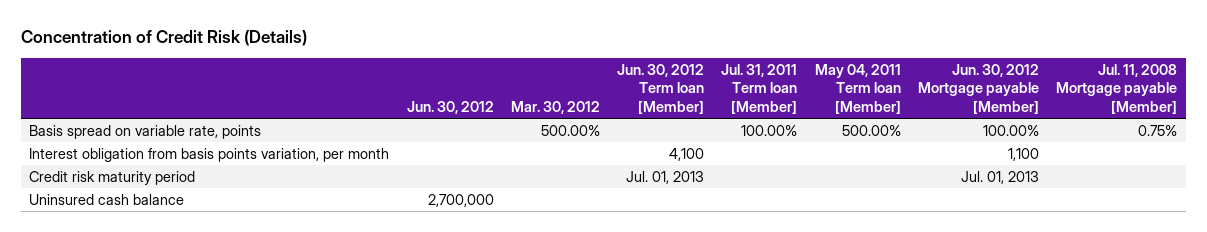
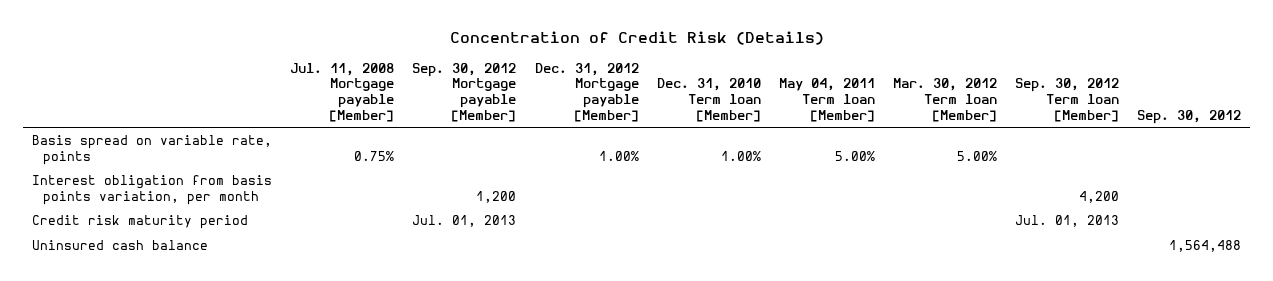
- | Jun. 30, 2012 | Mar. 30, 2012 | Jun. 30, 2012 Term loan [Member] | Jul. 31, 2011 Term loan [Member] | May 04, 2011 Term loan [Member] | Jun. 30, 2012 Mortgage payable [Member] | Jul. 11, 2008 Mortgage payable [Member]
+ | Jul. 11, 2008 Mortgage payable [Member] | Sep. 30, 2012 Mortgage payable [Member] | Dec. 31, 2012 Mortgage payable [Member] | Dec. 31, 2010 Term loan [Member] | May 04, 2011 Term loan [Member] | Mar. 30, 2012 Term loan [Member] | Sep. 30, 2012 Term loan [Member] | Sep. 30, 2012
- Basis spread on variable rate, points | | 500.00% | | 100.00% | 500.00% | 100.00% | 0.75%
+ Basis spread on variable rate, points | 0.75% | | 1.00% | 1.00% | 5.00% | 5.00% | |

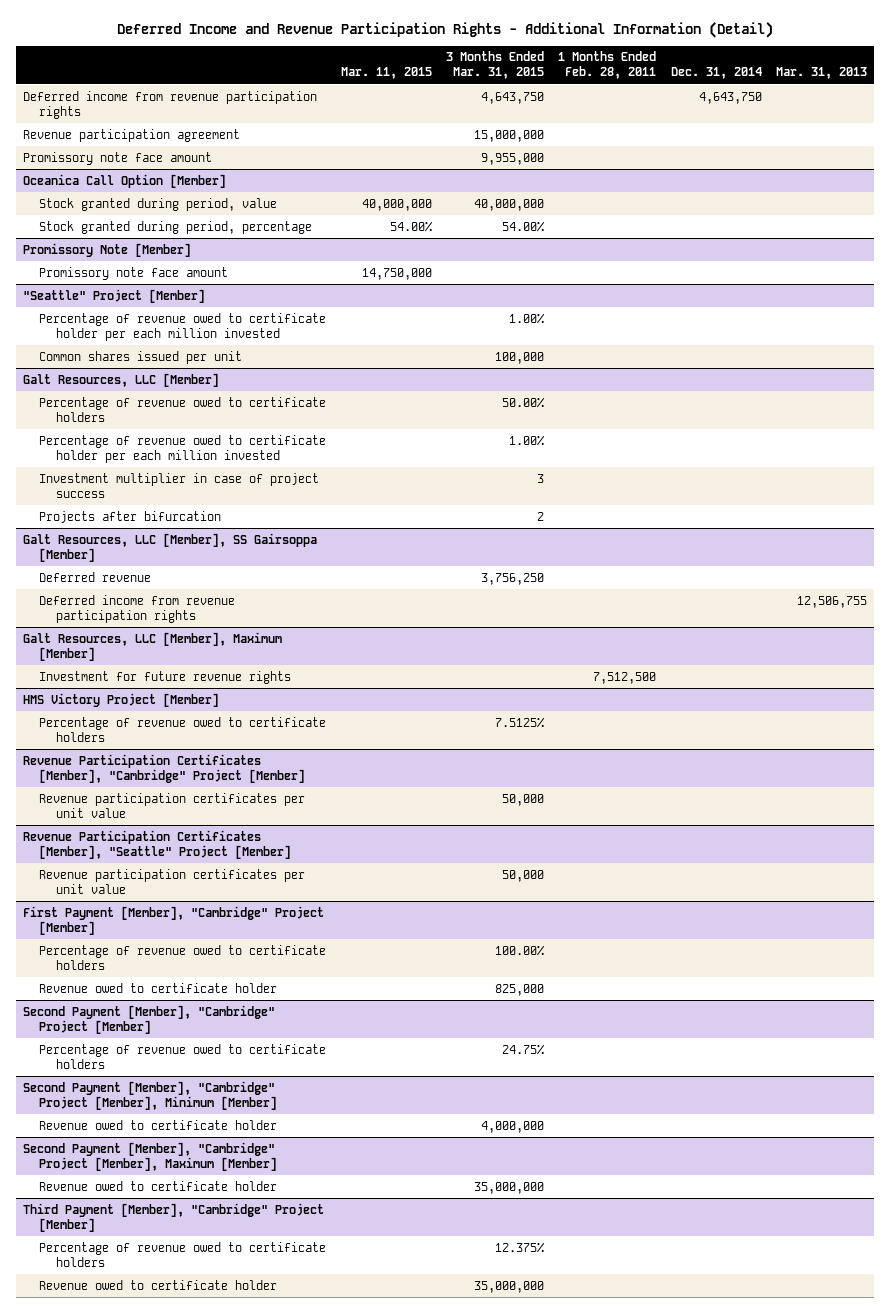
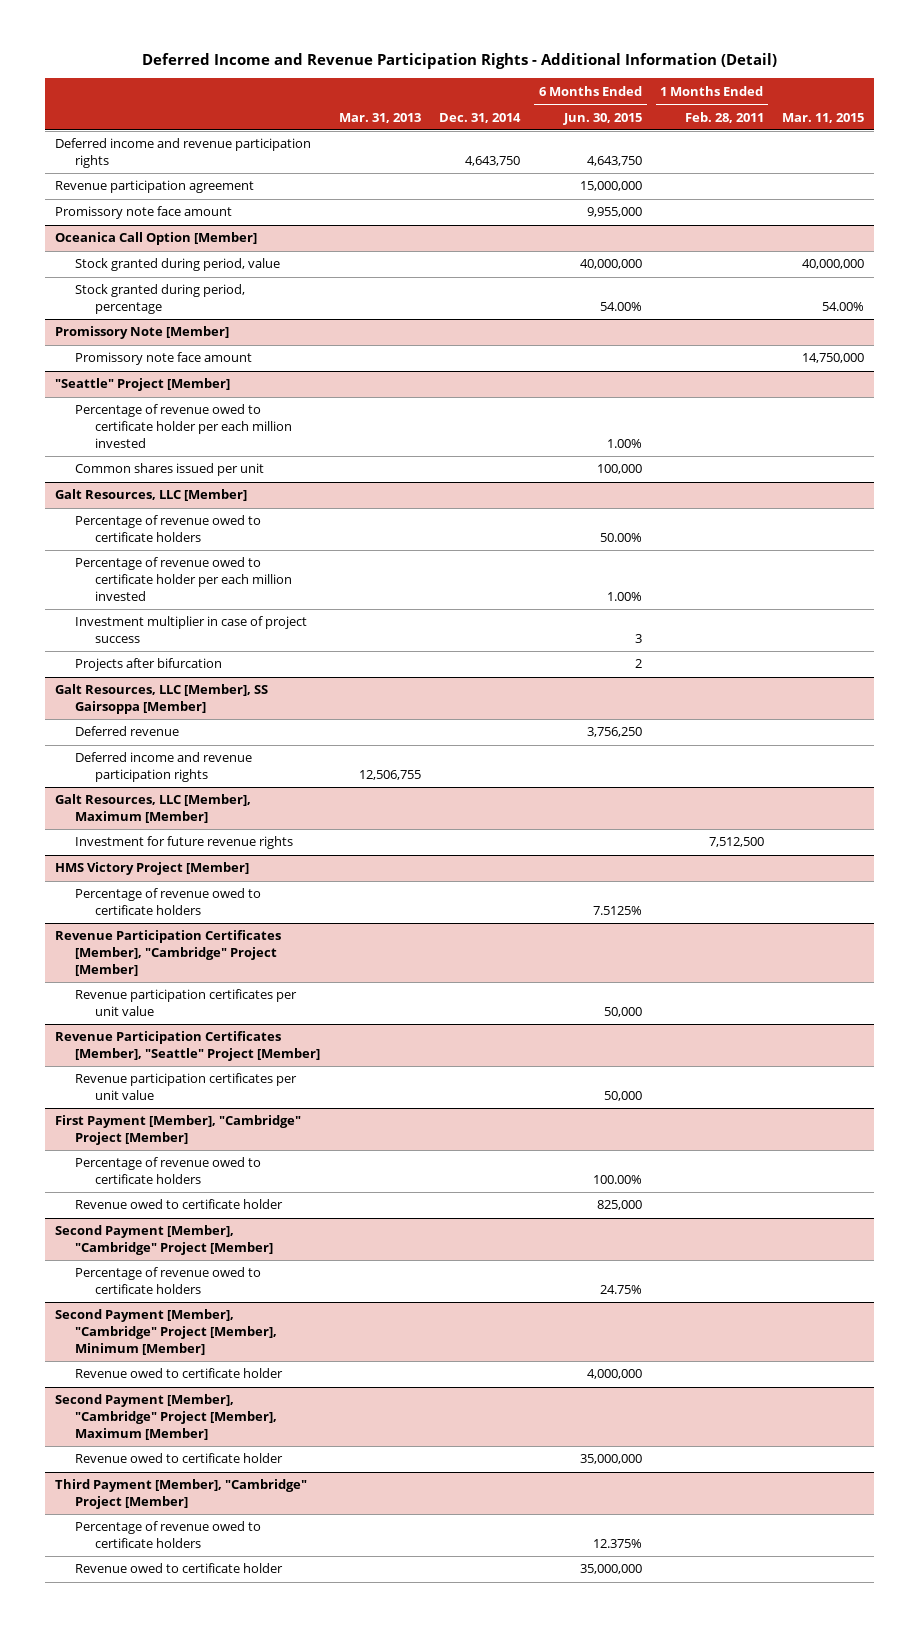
- | Mar. 11, 2015 | 3 Months Ended Mar. 31, 2015 | 1 Months Ended Feb. 28, 2011 | Dec. 31, 2014 | Mar. 31, 2013
+ | Mar. 31, 2013 | Dec. 31, 2014 | 6 Months Ended Jun. 30, 2015 | 1 Months Ended Feb. 28, 2011 | Mar. 11, 2015
- Deferred income from revenue participation rights | | 4,643,750 | | 4,643,750 |
+ Deferred income and revenue participation rights | | 4,643,750 | 4,643,750 | |
@ Galt Resources, LLC [Member], SS Gairsoppa [Member]
- Deferred income from revenue participation rights | | | | | 12,506,755
+ Deferred income and revenue participation rights | 12,506,755 | | | |

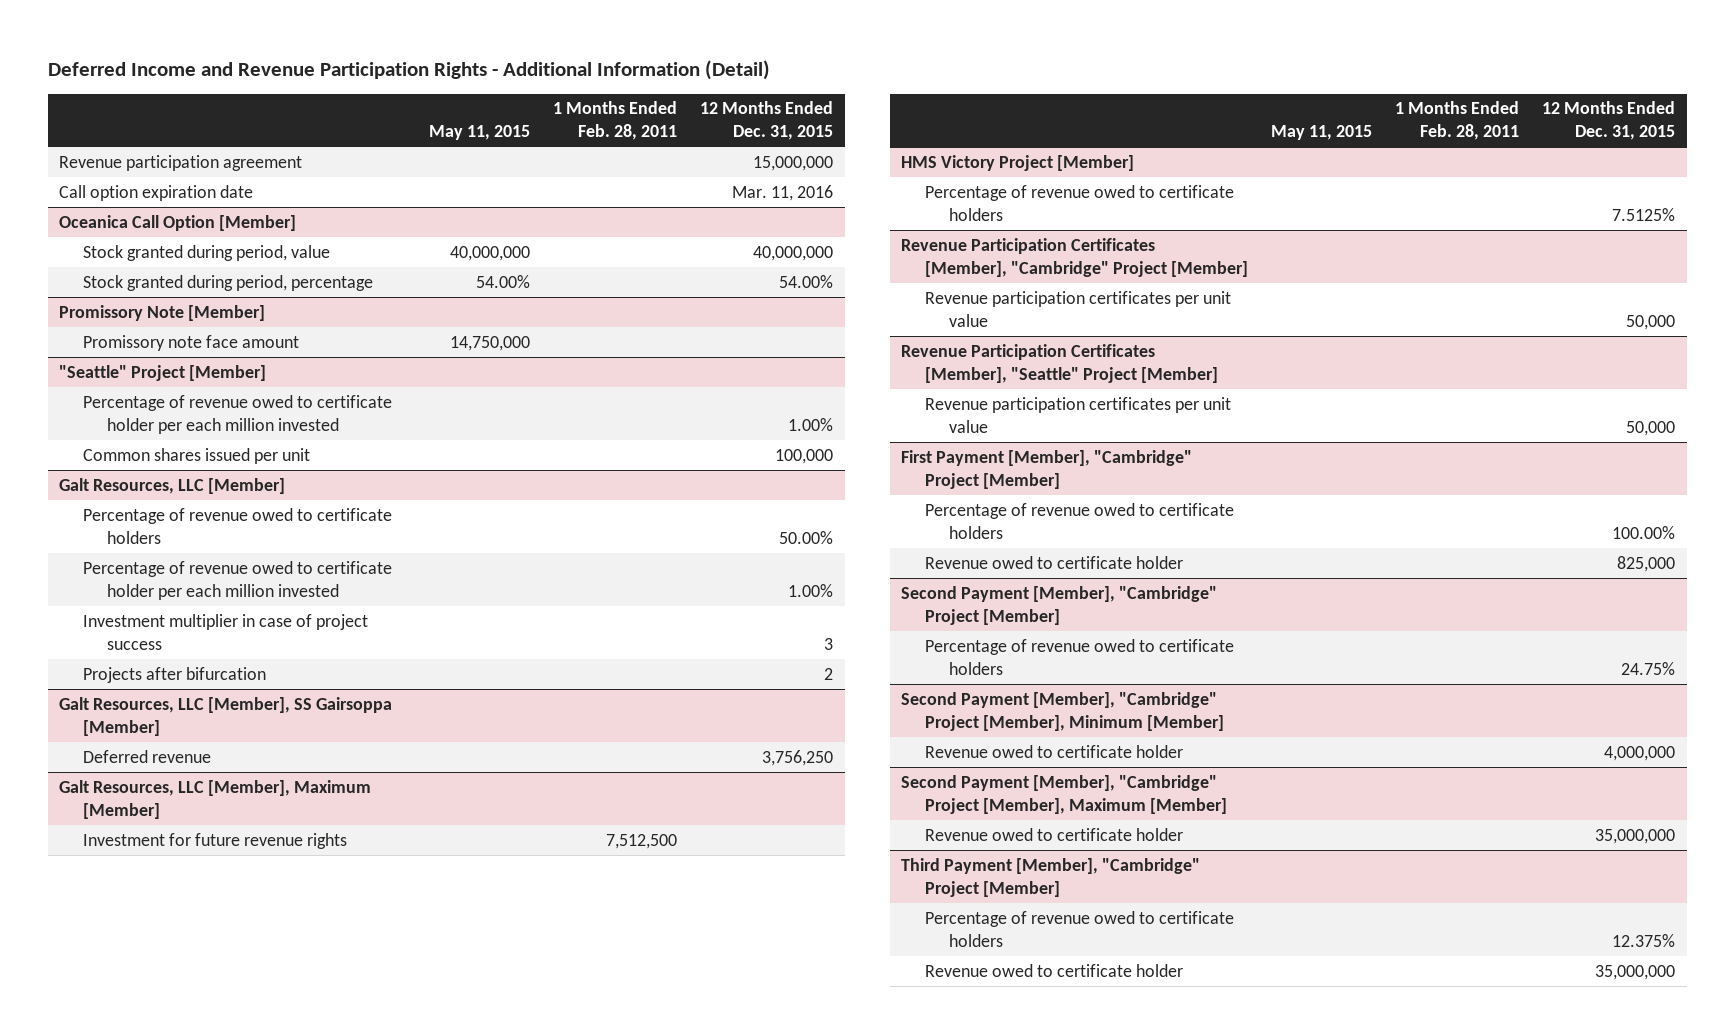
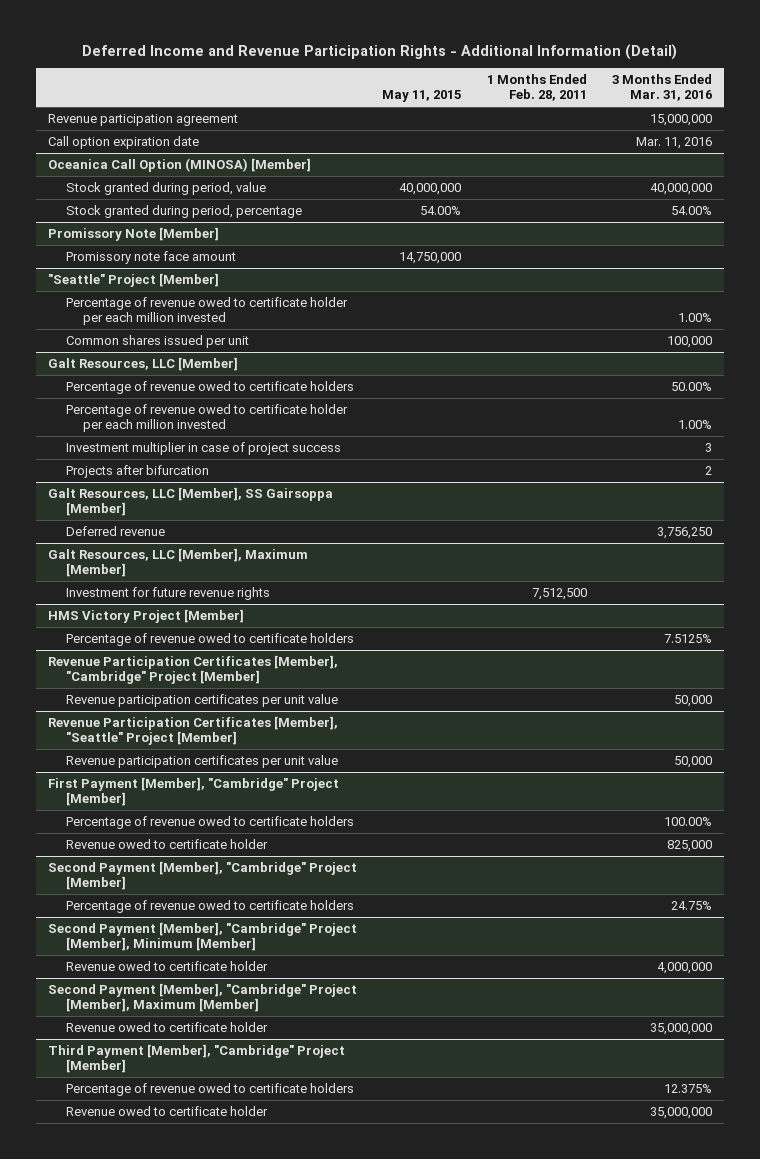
- | May 11, 2015 | 1 Months Ended Feb. 28, 2011 | 12 Months Ended Dec. 31, 2015
+ | May 11, 2015 | 1 Months Ended Feb. 28, 2011 | 3 Months Ended Mar. 31, 2016
- Oceanica Call Option [Member]
+ Oceanica Call Option (MINOSA) [Member]

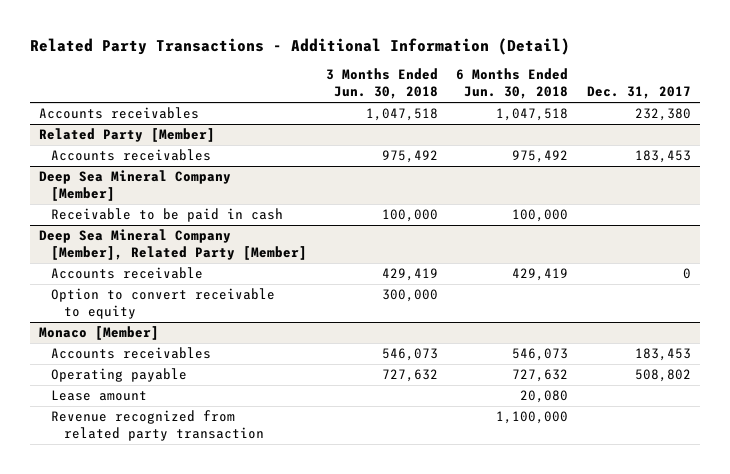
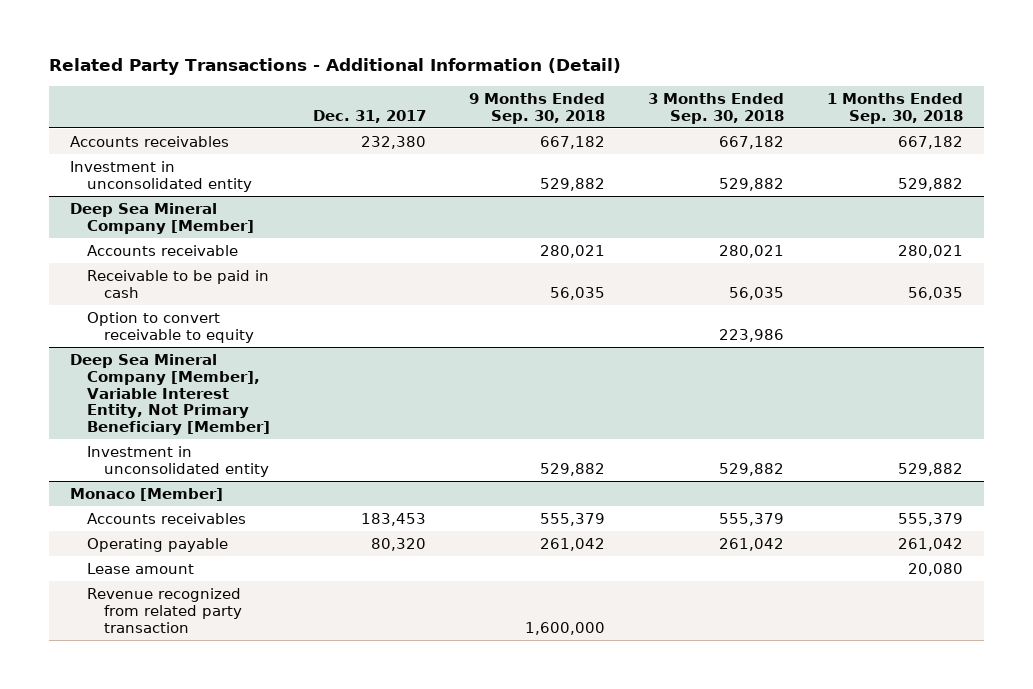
- | 3 Months Ended Jun. 30, 2018 | 6 Months Ended Jun. 30, 2018 | Dec. 31, 2017
+ | Dec. 31, 2017 | 9 Months Ended Sep. 30, 2018 | 3 Months Ended Sep. 30, 2018 | 1 Months Ended Sep. 30, 2018
- Related Party [Member]
- Accounts receivables | 975,492 | 975,492 | 183,453
+ Investment in unconsolidated entity | | 529,882 | 529,882 | 529,882
@ Deep Sea Mineral Company [Member]
+ Accounts receivable | | 280,021 | 280,021 | 280,021
- Deep Sea Mineral Company [Member], Related Party [Member]
- Accounts receivable | 429,419 | 429,419 | 0
- Option to convert receivable to equity | 300,000 | |
@ Deep Sea Mineral Company [Member]
+ Option to convert receivable to equity | | | 223,986 |
+ Deep Sea Mineral Company [Member], Variable Interest Entity, Not Primary Beneficiary [Member]
+ Investment in unconsolidated entity | | 529,882 | 529,882 | 529,882
@ Monaco [Member]
- Operating payable | 727,632 | 727,632 | 508,802
+ Operating payable | 80,320 | 261,042 | 261,042 | 261,042

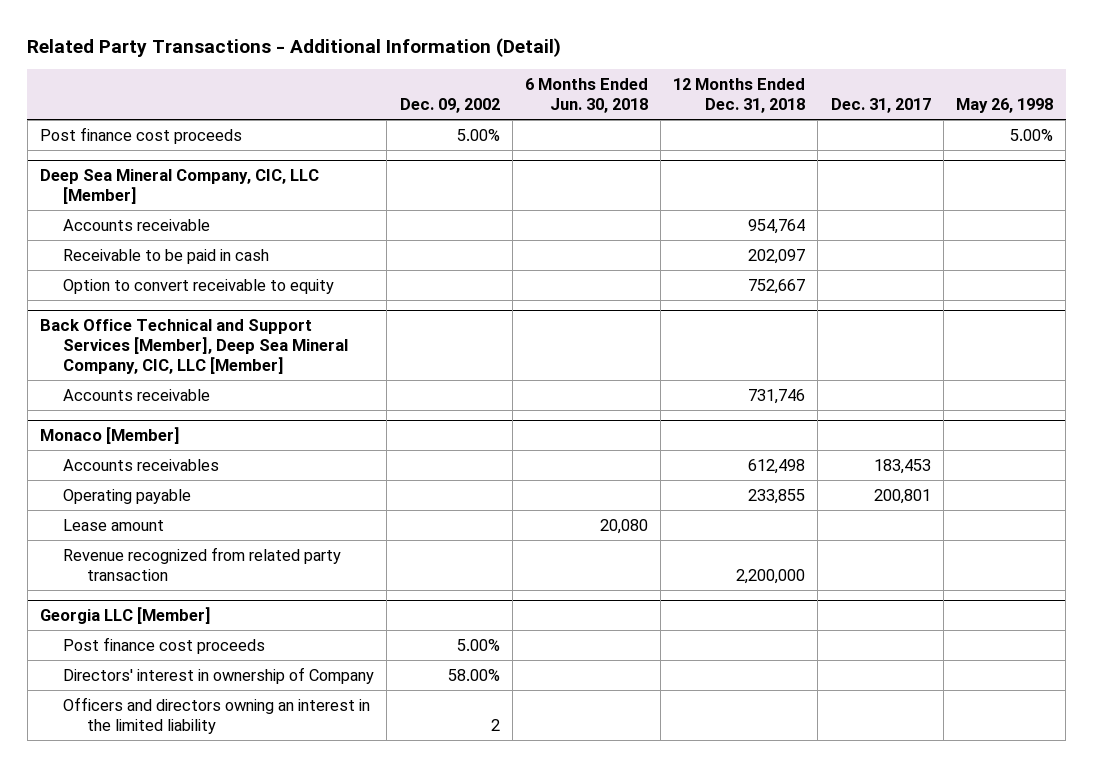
- | Dec. 31, 2017 | 9 Months Ended Sep. 30, 2018 | 3 Months Ended Sep. 30, 2018 | 1 Months Ended Sep. 30, 2018
+ | Dec. 09, 2002 | 6 Months Ended Jun. 30, 2018 | 12 Months Ended Dec. 31, 2018 | Dec. 31, 2017 | May 26, 1998
- Accounts receivables | 232,380 | 667,182 | 667,182 | 667,182
- Investment in unconsolidated entity | | 529,882 | 529,882 | 529,882
- Deep Sea Mineral Company [Member]
+ Post finance cost proceeds | 5.00% | | | | 5.00%
+ Deep Sea Mineral Company, CIC, LLC [Member]
- Deep Sea Mineral Company [Member], Variable Interest Entity, Not Primary Beneficiary [Member]
- Investment in unconsolidated entity | | 529,882 | 529,882 | 529,882
+ Back Office Technical and Support Services [Member], Deep Sea Mineral Company, CIC, LLC [Member]
+ Accounts receivable | | | 731,746 | |
@ Monaco [Member]
- Operating payable | 80,320 | 261,042 | 261,042 | 261,042
+ Operating payable | | | 233,855 | 200,801 |
+ Georgia LLC [Member]
+ Post finance cost proceeds | 5.00% | | | |
+ Directors' interest in ownership of Company | 58.00% | | | |
+ Officers and directors owning an interest in the limited liability | 2 | | | |

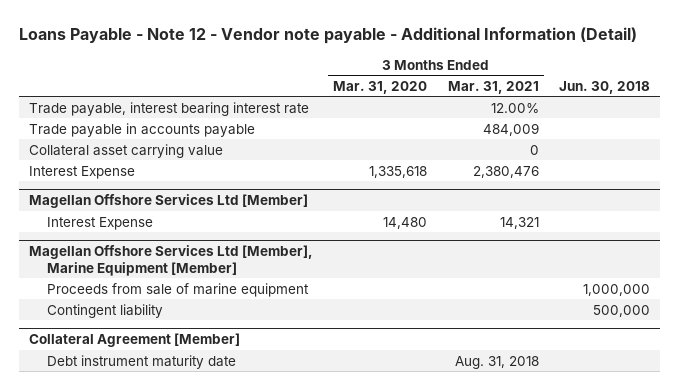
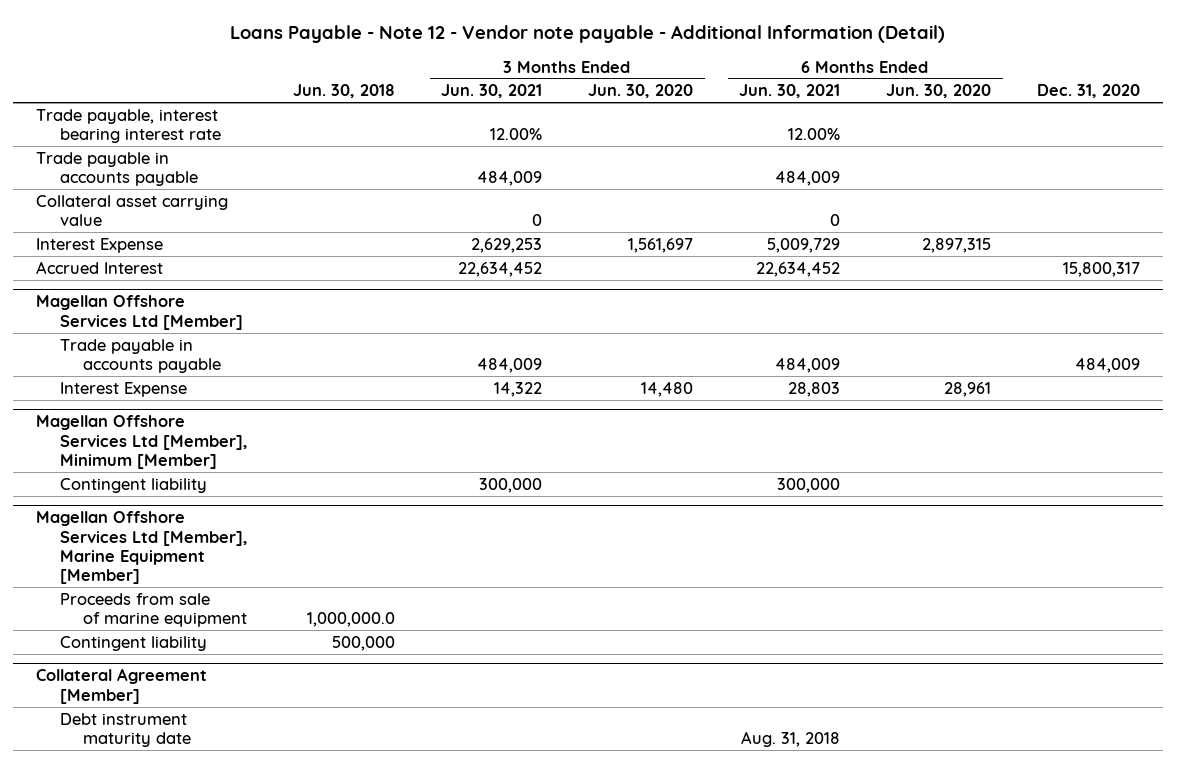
- | 3 Months Ended Mar. 31, 2020 | 3 Months Ended Mar. 31, 2021 | Jun. 30, 2018
+ | Jun. 30, 2018 | 3 Months Ended Jun. 30, 2021 | 3 Months Ended Jun. 30, 2020 | 6 Months Ended Jun. 30, 2021 | 6 Months Ended Jun. 30, 2020 | Dec. 31, 2020
+ Accrued Interest | | 22,634,452 | | 22,634,452 | | 15,800,317
@ Magellan Offshore Services Ltd [Member]
+ Trade payable in accounts payable | | 484,009 | | 484,009 | | 484,009
+ Magellan Offshore Services Ltd [Member], Minimum [Member]
+ Contingent liability | | 300,000 | | 300,000 | |
@ Magellan Offshore Services Ltd [Member], Marine Equipment [Member]
- Proceeds from sale of marine equipment | | | 1,000,000
+ Proceeds from sale of marine equipment | 1,000,000.0 | | | | |

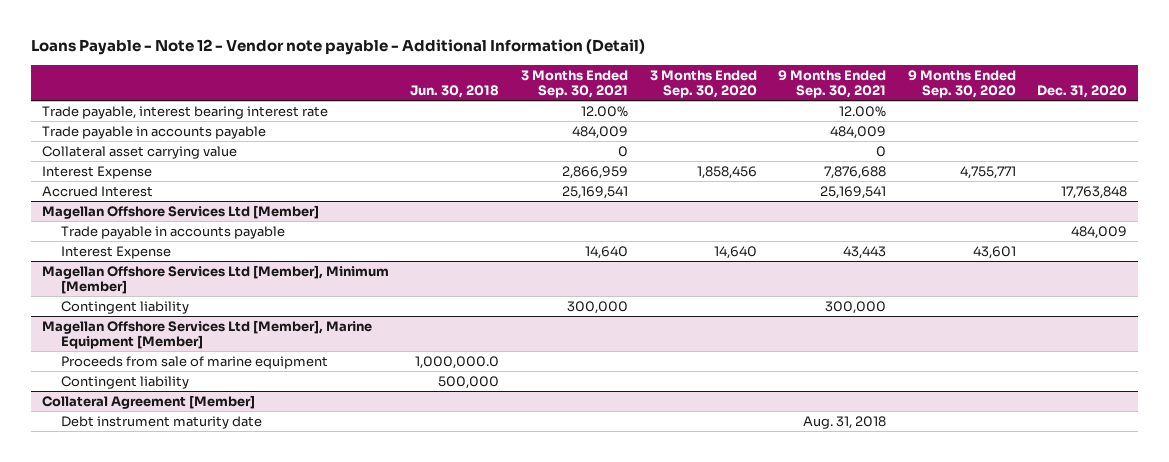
- | Jun. 30, 2018 | 3 Months Ended Jun. 30, 2021 | 3 Months Ended Jun. 30, 2020 | 6 Months Ended Jun. 30, 2021 | 6 Months Ended Jun. 30, 2020 | Dec. 31, 2020
+ | Jun. 30, 2018 | 3 Months Ended Sep. 30, 2021 | 3 Months Ended Sep. 30, 2020 | 9 Months Ended Sep. 30, 2021 | 9 Months Ended Sep. 30, 2020 | Dec. 31, 2020
- Accrued Interest | | 22,634,452 | | 22,634,452 | | 15,800,317
+ Accrued Interest | | 25,169,541 | | 25,169,541 | | 17,763,848

